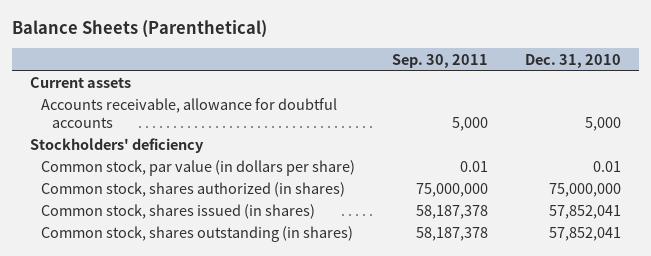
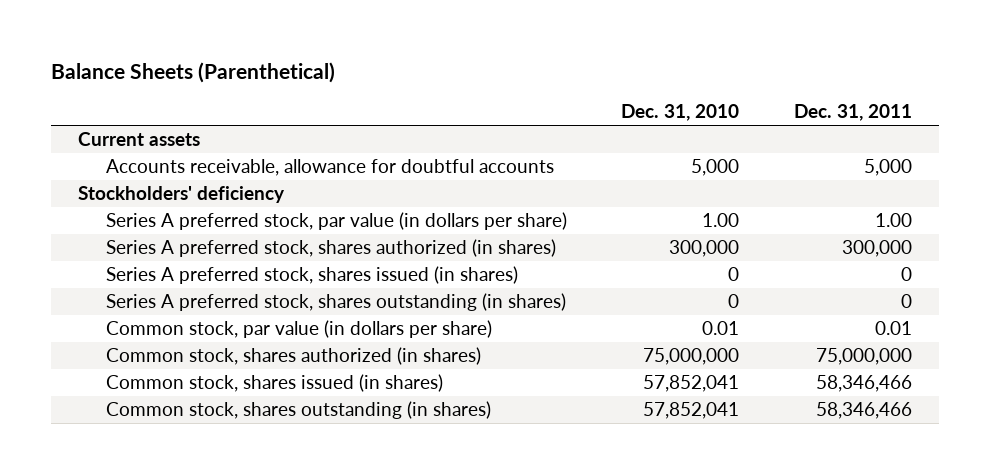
- | Sep. 30, 2011 | Dec. 31, 2010
+ | Dec. 31, 2010 | Dec. 31, 2011
+ Series A preferred stock, par value (in dollars per share) | 1.00 | 1.00
+ Series A preferred stock, shares authorized (in shares) | 300,000 | 300,000
+ Series A preferred stock, shares issued (in shares) | 0 | 0
+ Series A preferred stock, shares outstanding (in shares) | 0 | 0

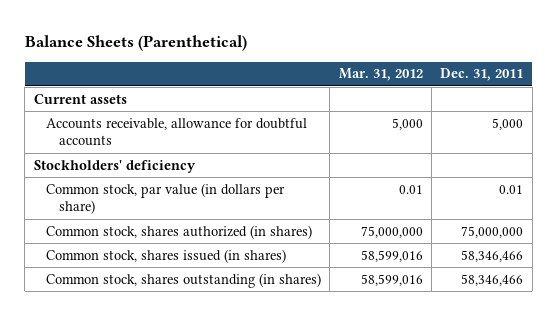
- | Dec. 31, 2010 | Dec. 31, 2011
+ | Mar. 31, 2012 | Dec. 31, 2011
- Series A preferred stock, par value (in dollars per share) | 1.00 | 1.00
- Series A preferred stock, shares authorized (in shares) | 300,000 | 300,000
- Series A preferred stock, shares issued (in shares) | 0 | 0
- Series A preferred stock, shares outstanding (in shares) | 0 | 0

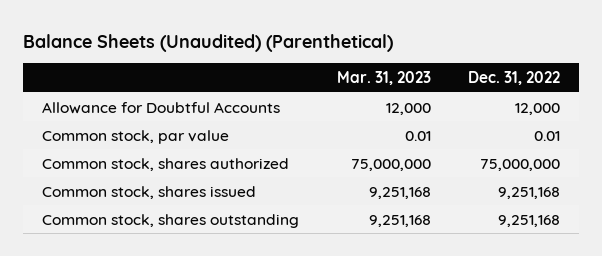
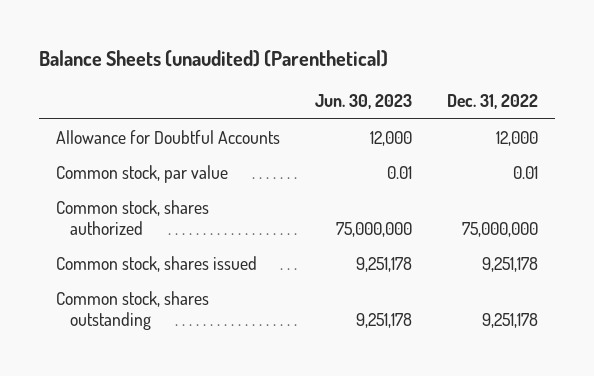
- Balance Sheets (Unaudited) (Parenthetical)
+ Balance Sheets (unaudited) (Parenthetical)
- | Mar. 31, 2023 | Dec. 31, 2022
+ | Jun. 30, 2023 | Dec. 31, 2022
- Common stock, shares issued | 9,251,168 | 9,251,168
- Common stock, shares outstanding | 9,251,168 | 9,251,168
+ Common stock, shares issued | 9,251,178 | 9,251,178
+ Common stock, shares outstanding | 9,251,178 | 9,251,178

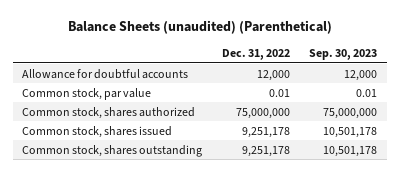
- | Jun. 30, 2023 | Dec. 31, 2022
+ | Dec. 31, 2022 | Sep. 30, 2023
- Allowance for Doubtful Accounts | 12,000 | 12,000
+ Allowance for doubtful accounts | 12,000 | 12,000

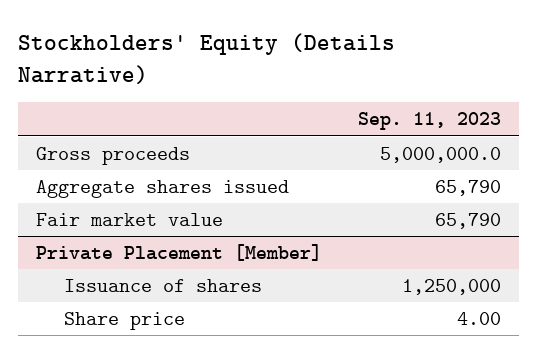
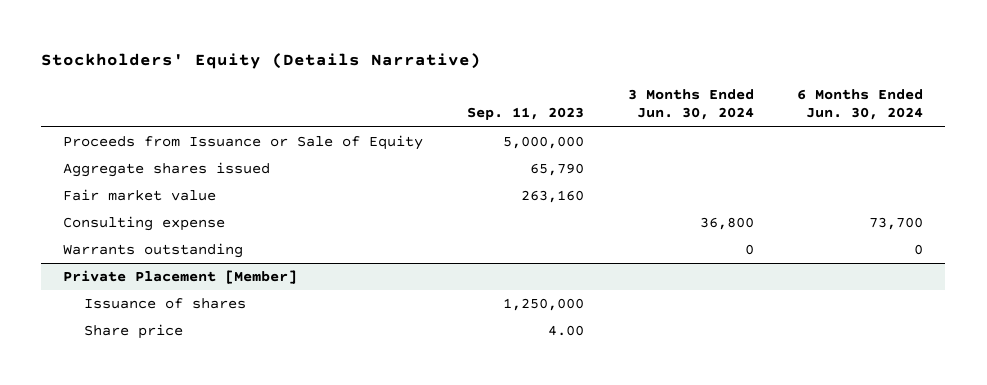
- | Sep. 11, 2023
+ | Sep. 11, 2023 | 3 Months Ended Jun. 30, 2024 | 6 Months Ended Jun. 30, 2024
- Gross proceeds | 5,000,000.0
+ Proceeds from Issuance or Sale of Equity | 5,000,000 | |
- Fair market value | 65,790
+ Fair market value | 263,160 | |
+ Consulting expense | | 36,800 | 73,700
+ Warrants outstanding | | 0 | 0

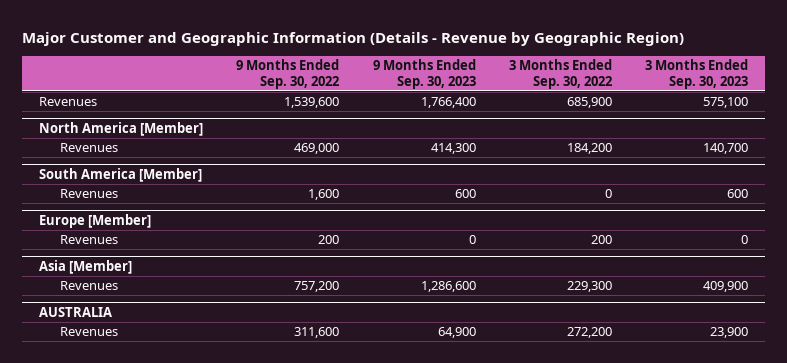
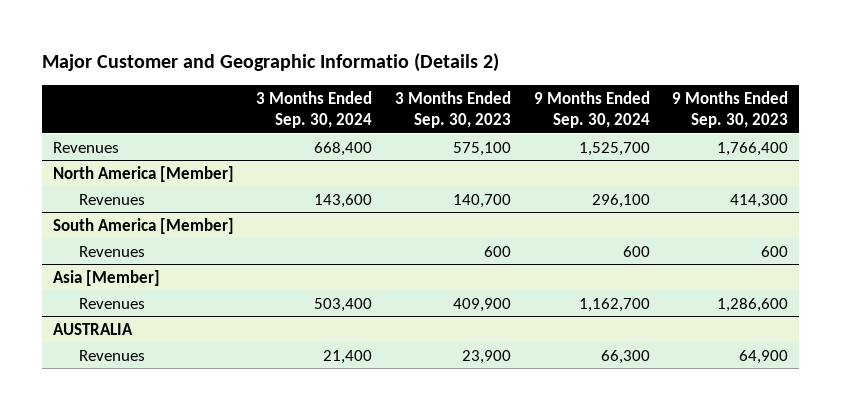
- Major Customer and Geographic Information (Details - Revenue by Geographic Region)
+ Major Customer and Geographic Informatio (Details 2)
- | 9 Months Ended Sep. 30, 2022 | 9 Months Ended Sep. 30, 2023 | 3 Months Ended Sep. 30, 2022 | 3 Months Ended Sep. 30, 2023
+ | 3 Months Ended Sep. 30, 2024 | 3 Months Ended Sep. 30, 2023 | 9 Months Ended Sep. 30, 2024 | 9 Months Ended Sep. 30, 2023
- Europe [Member]
- Revenues | 200 | 0 | 200 | 0

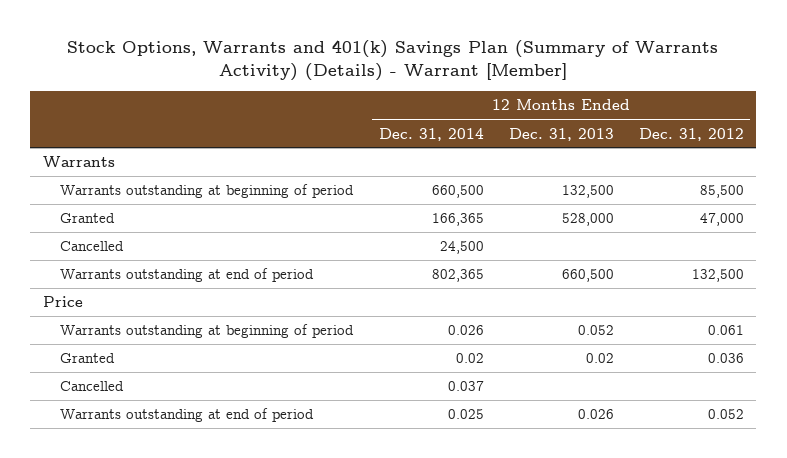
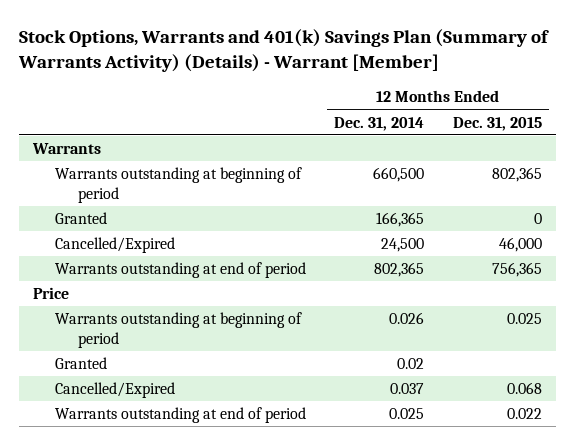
- | 12 Months Ended Dec. 31, 2014 | 12 Months Ended Dec. 31, 2013 | 12 Months Ended Dec. 31, 2012
+ | 12 Months Ended Dec. 31, 2014 | 12 Months Ended Dec. 31, 2015
- Cancelled | 24,500 | |
+ Cancelled/Expired | 24,500 | 46,000
- Cancelled | 0.037 | |
+ Cancelled/Expired | 0.037 | 0.068

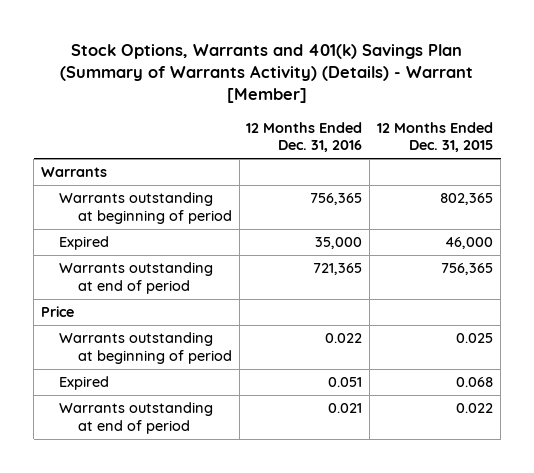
- | 12 Months Ended Dec. 31, 2014 | 12 Months Ended Dec. 31, 2015
+ | 12 Months Ended Dec. 31, 2016 | 12 Months Ended Dec. 31, 2015
- Granted | 166,365 | 0
- Cancelled/Expired | 24,500 | 46,000
+ Expired | 35,000 | 46,000
- Granted | 0.02 |
- Cancelled/Expired | 0.037 | 0.068
+ Expired | 0.051 | 0.068

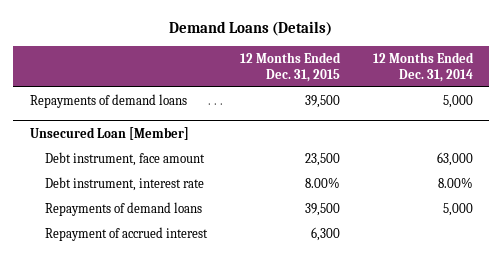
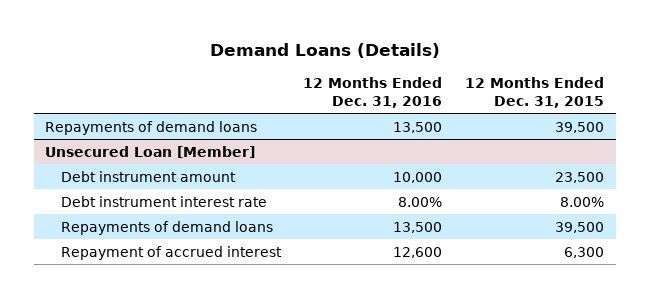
- | 12 Months Ended Dec. 31, 2015 | 12 Months Ended Dec. 31, 2014
+ | 12 Months Ended Dec. 31, 2016 | 12 Months Ended Dec. 31, 2015
@ Unsecured Loan [Member]
- Debt instrument, face amount | 23,500 | 63,000
- Debt instrument, interest rate | 8.00% | 8.00%
+ Debt instrument amount | 10,000 | 23,500
+ Debt instrument interest rate | 8.00% | 8.00%

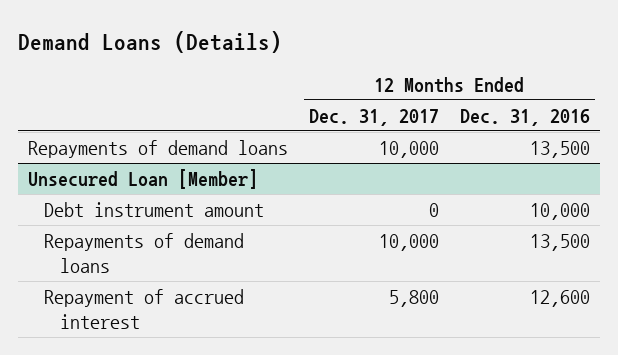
- | 12 Months Ended Dec. 31, 2016 | 12 Months Ended Dec. 31, 2015
+ | 12 Months Ended Dec. 31, 2017 | 12 Months Ended Dec. 31, 2016
@ Unsecured Loan [Member]
- Debt instrument interest rate | 8.00% | 8.00%

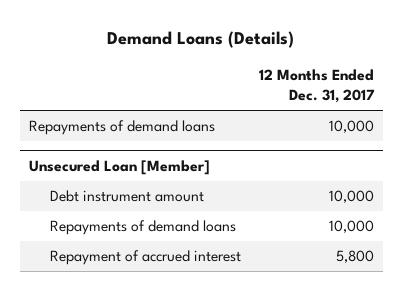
- | 12 Months Ended Dec. 31, 2017 | 12 Months Ended Dec. 31, 2016
+ | 12 Months Ended Dec. 31, 2017
@ Unsecured Loan [Member]
- Debt instrument amount | 0 | 10,000
+ Debt instrument amount | 10,000

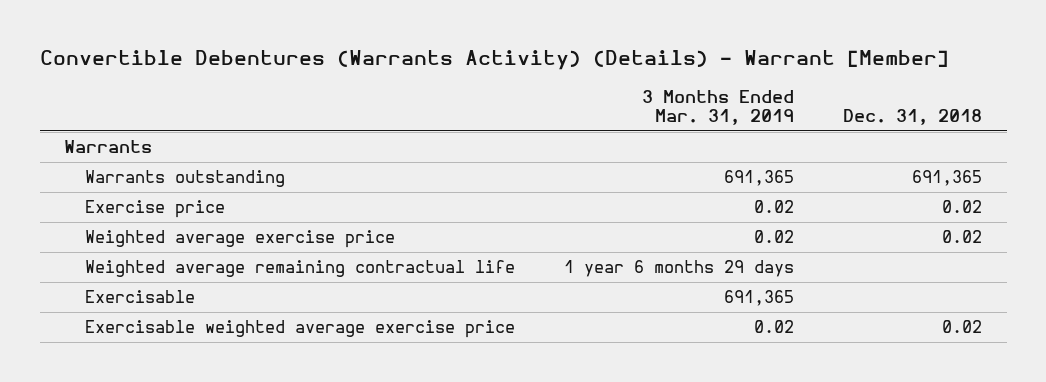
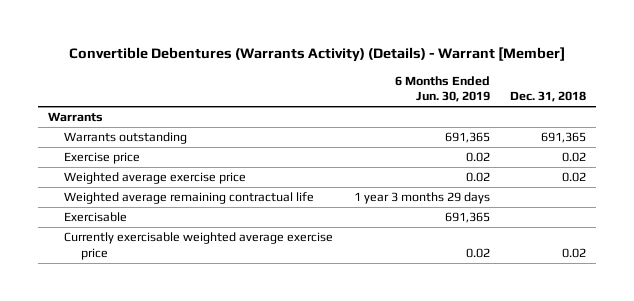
- | 3 Months Ended Mar. 31, 2019 | Dec. 31, 2018
+ | 6 Months Ended Jun. 30, 2019 | Dec. 31, 2018
- Exercisable weighted average exercise price | 0.02 | 0.02
+ Currently exercisable weighted average exercise price | 0.02 | 0.02

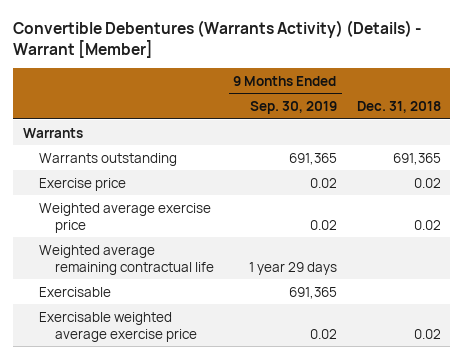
- | 6 Months Ended Jun. 30, 2019 | Dec. 31, 2018
+ | 9 Months Ended Sep. 30, 2019 | Dec. 31, 2018
- Currently exercisable weighted average exercise price | 0.02 | 0.02
+ Exercisable weighted average exercise price | 0.02 | 0.02

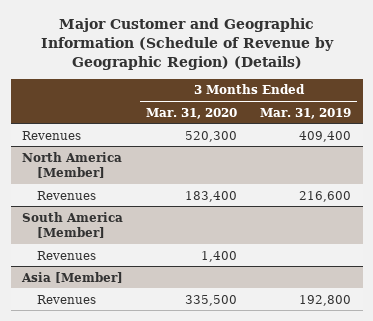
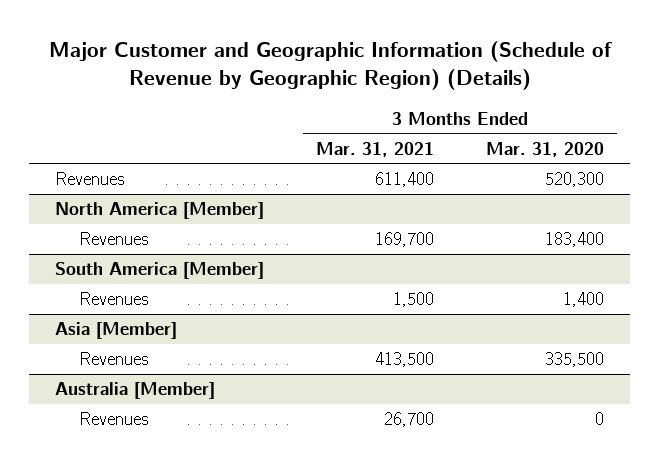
- | 3 Months Ended Mar. 31, 2020 | 3 Months Ended Mar. 31, 2019
+ | 3 Months Ended Mar. 31, 2021 | 3 Months Ended Mar. 31, 2020
+ Australia [Member]
+ Revenues | 26,700 | 0

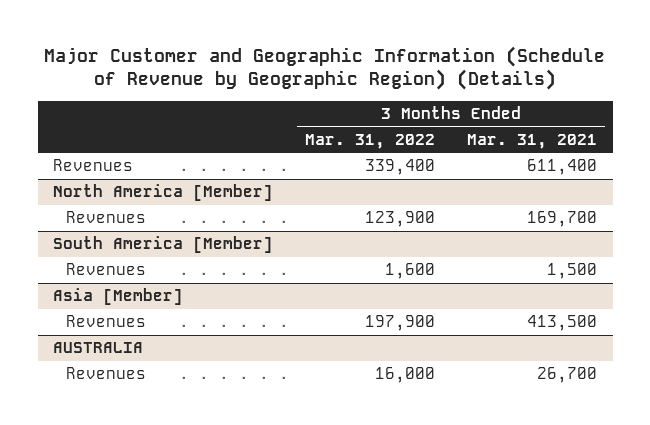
- | 3 Months Ended Mar. 31, 2021 | 3 Months Ended Mar. 31, 2020
+ | 3 Months Ended Mar. 31, 2022 | 3 Months Ended Mar. 31, 2021
- Australia [Member]
+ AUSTRALIA

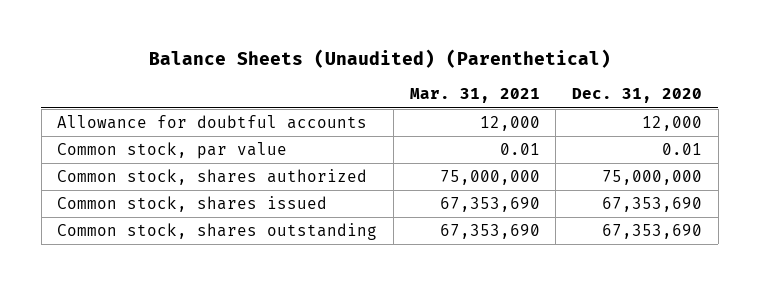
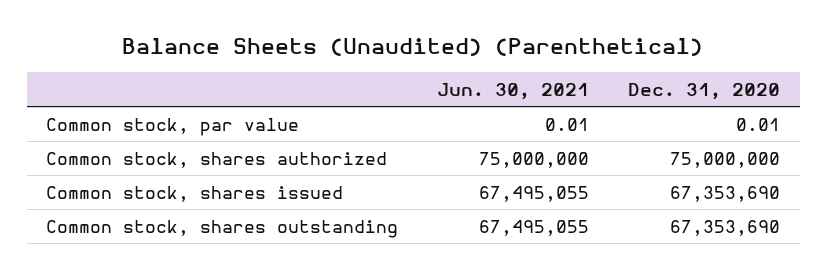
- | Mar. 31, 2021 | Dec. 31, 2020
+ | Jun. 30, 2021 | Dec. 31, 2020
- Allowance for doubtful accounts | 12,000 | 12,000

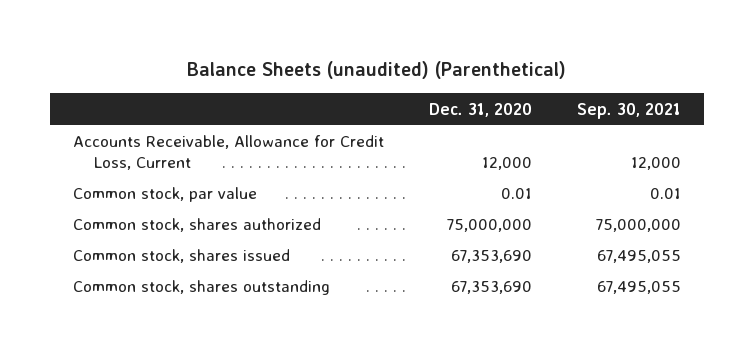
- Balance Sheets (Unaudited) (Parenthetical)
+ Balance Sheets (unaudited) (Parenthetical)
- | Jun. 30, 2021 | Dec. 31, 2020
+ | Dec. 31, 2020 | Sep. 30, 2021
+ Accounts Receivable, Allowance for Credit Loss, Current | 12,000 | 12,000

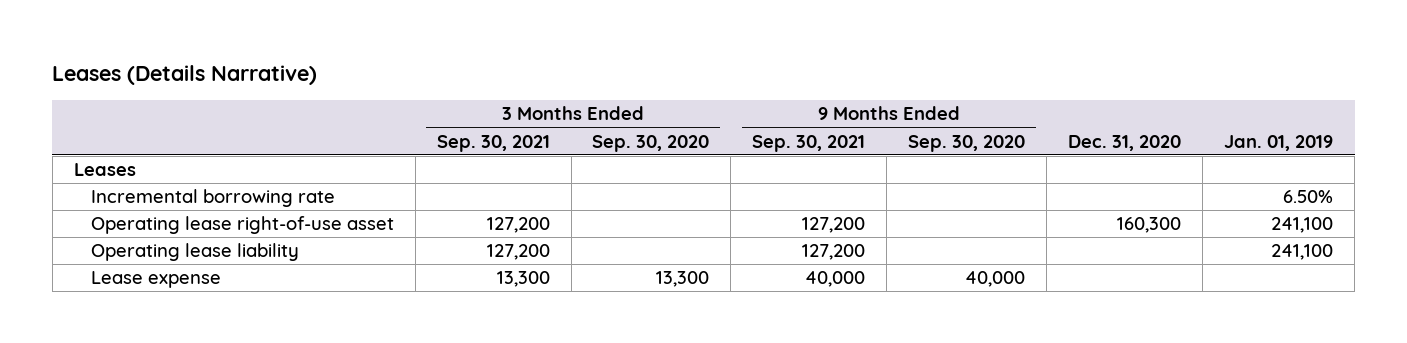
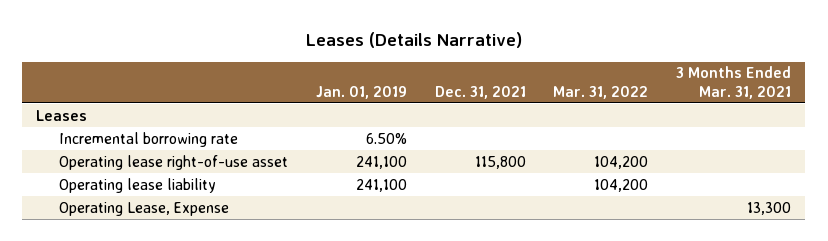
- | 3 Months Ended Sep. 30, 2021 | 3 Months Ended Sep. 30, 2020 | 9 Months Ended Sep. 30, 2021 | 9 Months Ended Sep. 30, 2020 | Dec. 31, 2020 | Jan. 01, 2019
+ | Jan. 01, 2019 | Dec. 31, 2021 | Mar. 31, 2022 | 3 Months Ended Mar. 31, 2021
- Lease expense | 13,300 | 13,300 | 40,000 | 40,000 | |
+ Operating Lease, Expense | | | | 13,300

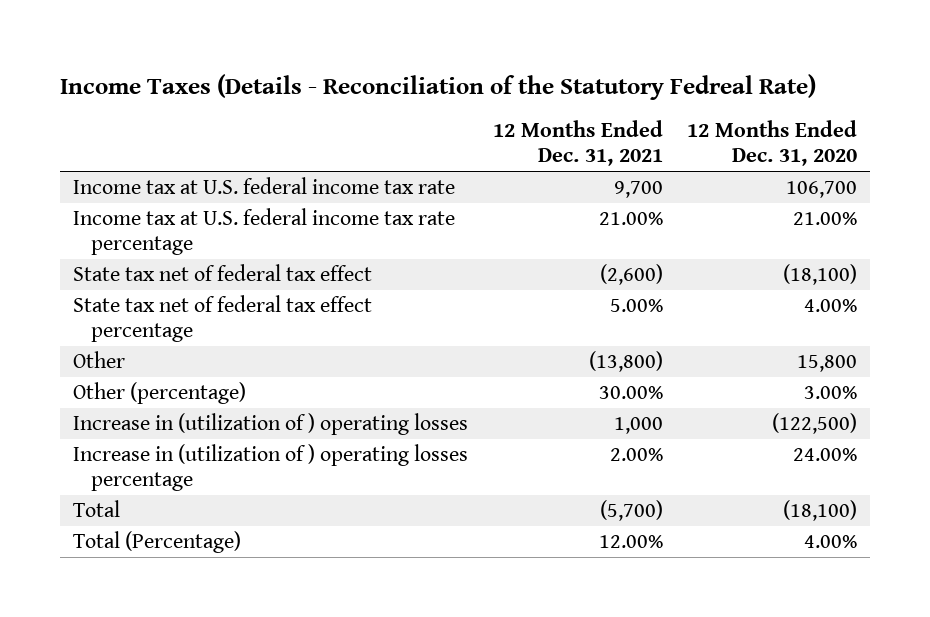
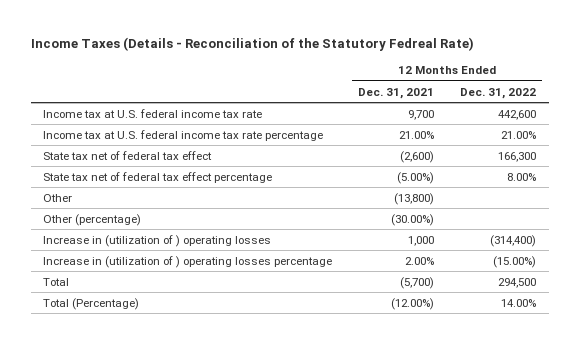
- | 12 Months Ended Dec. 31, 2021 | 12 Months Ended Dec. 31, 2020
+ | 12 Months Ended Dec. 31, 2021 | 12 Months Ended Dec. 31, 2022
- State tax net of federal tax effect percentage | 5.00% | 4.00%
+ State tax net of federal tax effect percentage | (5.00%) | 8.00%
- Other (percentage) | 30.00% | 3.00%
+ Other (percentage) | (30.00%) |
- Total (Percentage) | 12.00% | 4.00%
+ Total (Percentage) | (12.00%) | 14.00%

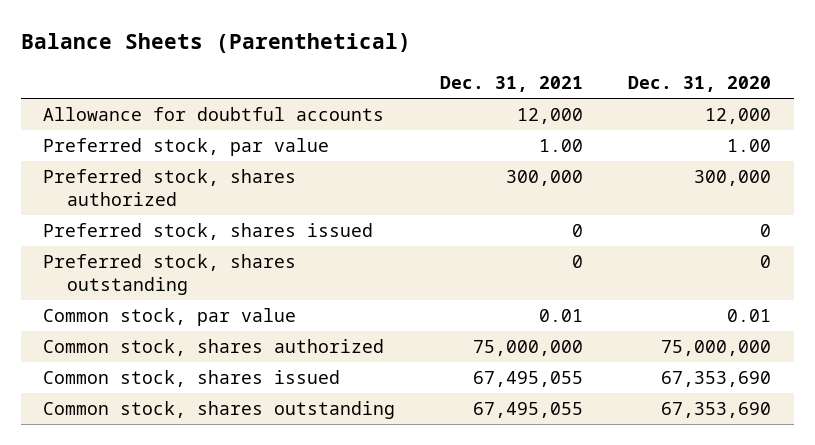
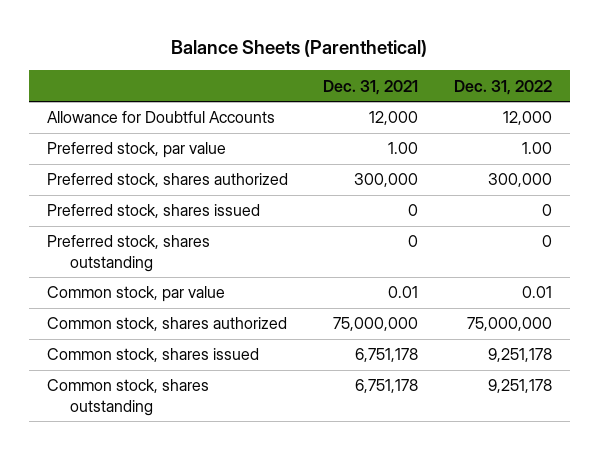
- | Dec. 31, 2021 | Dec. 31, 2020
+ | Dec. 31, 2021 | Dec. 31, 2022
- Allowance for doubtful accounts | 12,000 | 12,000
+ Allowance for Doubtful Accounts | 12,000 | 12,000
- Common stock, shares issued | 67,495,055 | 67,353,690
- Common stock, shares outstanding | 67,495,055 | 67,353,690
+ Common stock, shares issued | 6,751,178 | 9,251,178
+ Common stock, shares outstanding | 6,751,178 | 9,251,178

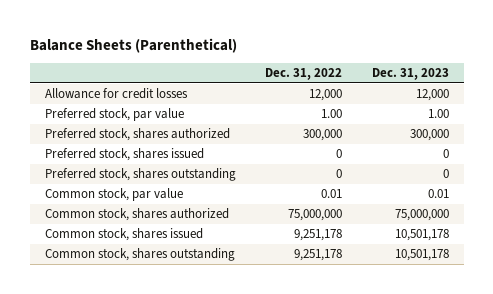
- | Dec. 31, 2021 | Dec. 31, 2022
+ | Dec. 31, 2022 | Dec. 31, 2023
- Allowance for Doubtful Accounts | 12,000 | 12,000
+ Allowance for credit losses | 12,000 | 12,000

